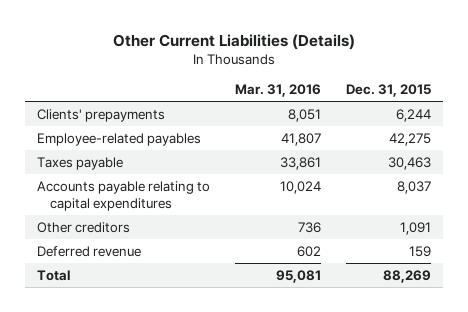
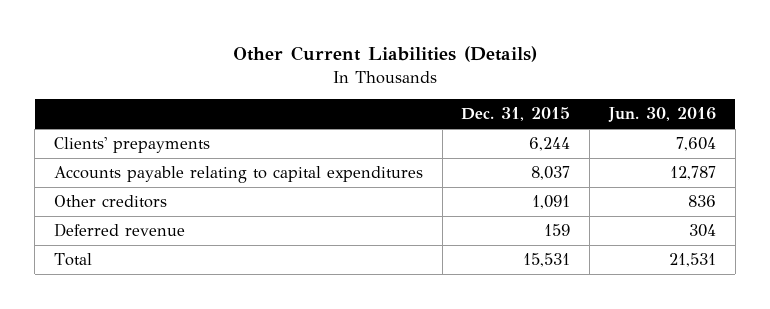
- | Mar. 31, 2016 | Dec. 31, 2015
+ | Dec. 31, 2015 | Jun. 30, 2016
- Employee-related payables | 41,807 | 42,275
- Taxes payable | 33,861 | 30,463
- Total | 95,081 | 88,269
+ Total | 15,531 | 21,531

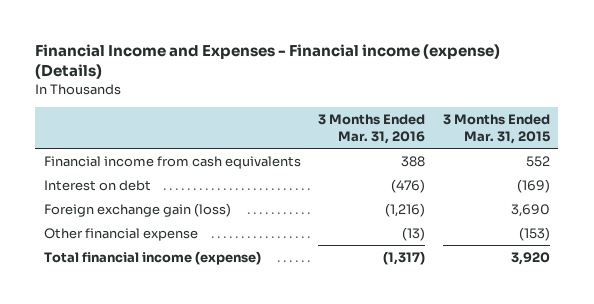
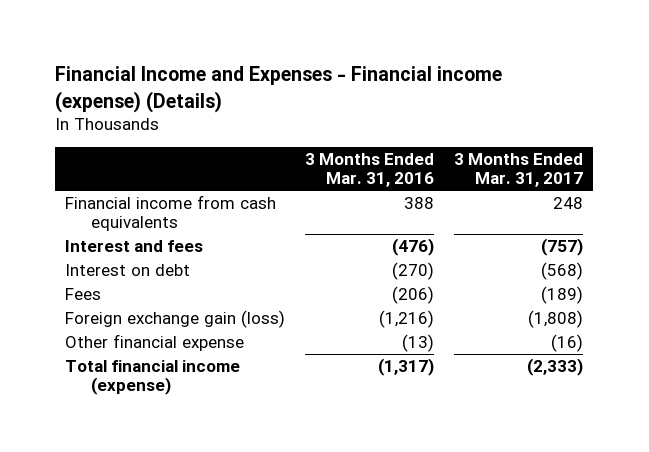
- | 3 Months Ended Mar. 31, 2016 | 3 Months Ended Mar. 31, 2015
+ | 3 Months Ended Mar. 31, 2016 | 3 Months Ended Mar. 31, 2017
- Interest on debt | (476) | (169)
+ Interest and fees | (476) | (757)
+ Interest on debt | (270) | (568)
+ Fees | (206) | (189)

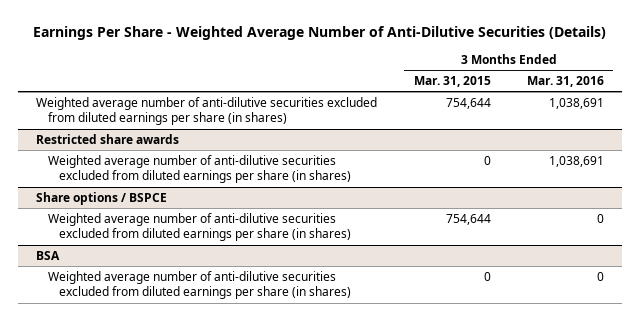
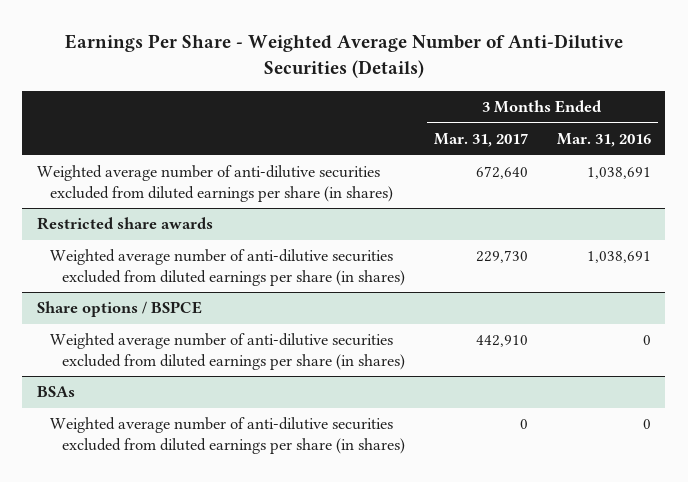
- | 3 Months Ended Mar. 31, 2015 | 3 Months Ended Mar. 31, 2016
+ | 3 Months Ended Mar. 31, 2017 | 3 Months Ended Mar. 31, 2016
- BSA
+ BSAs

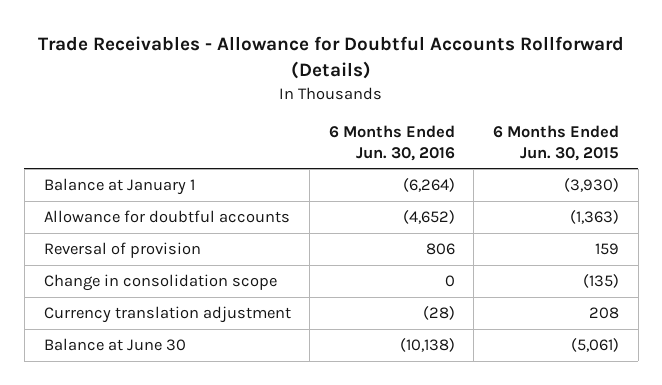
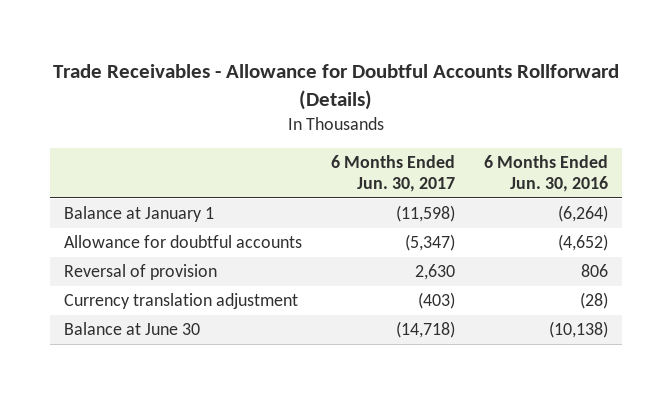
- | 6 Months Ended Jun. 30, 2016 | 6 Months Ended Jun. 30, 2015
+ | 6 Months Ended Jun. 30, 2017 | 6 Months Ended Jun. 30, 2016
- Change in consolidation scope | 0 | (135)

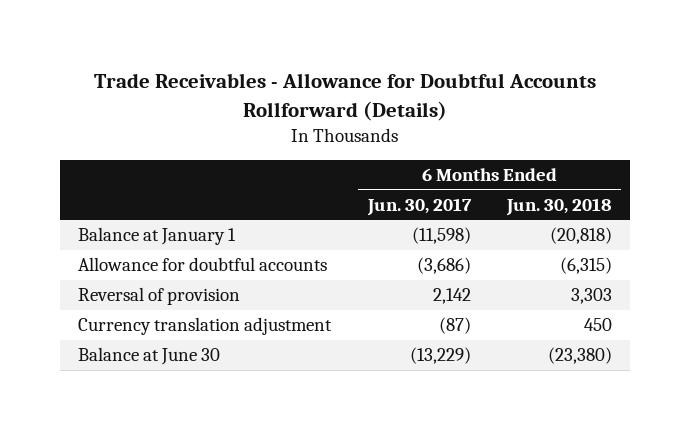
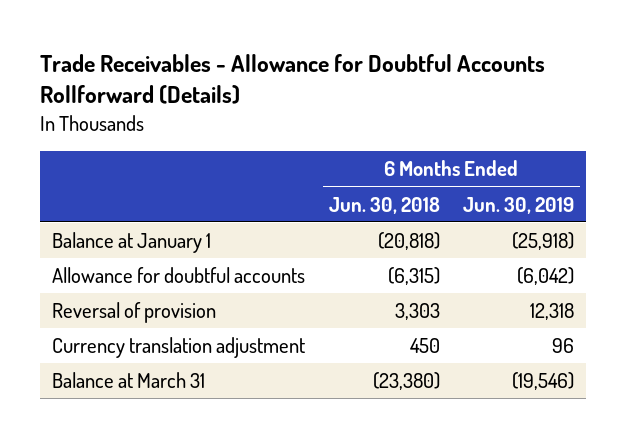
- | 6 Months Ended Jun. 30, 2017 | 6 Months Ended Jun. 30, 2018
+ | 6 Months Ended Jun. 30, 2018 | 6 Months Ended Jun. 30, 2019
- Balance at June 30 | (13,229) | (23,380)
+ Balance at March 31 | (23,380) | (19,546)

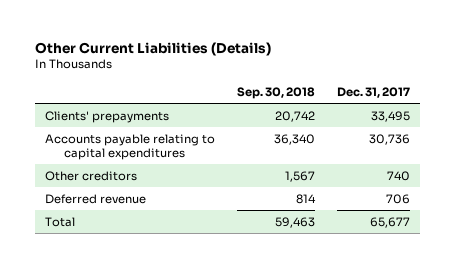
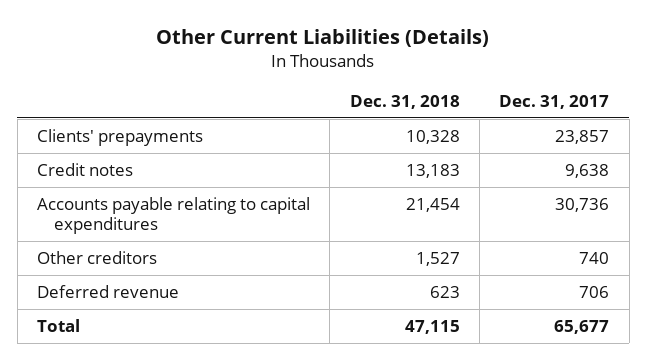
- | Sep. 30, 2018 | Dec. 31, 2017
+ | Dec. 31, 2018 | Dec. 31, 2017
- Clients' prepayments | 20,742 | 33,495
+ Clients' prepayments | 10,328 | 23,857
+ Credit notes | 13,183 | 9,638

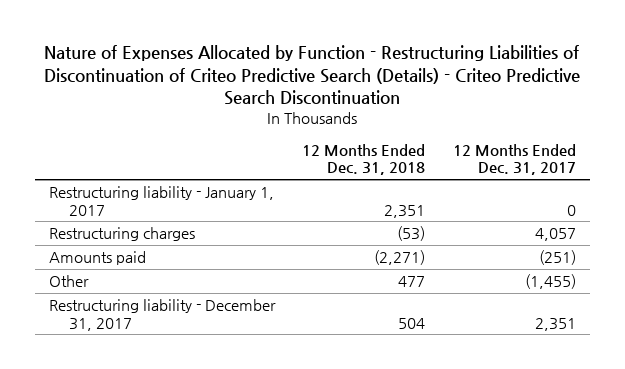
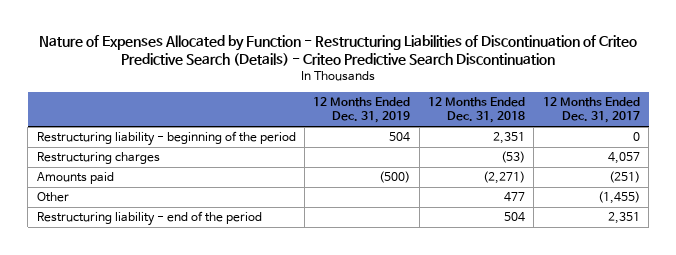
- | 12 Months Ended Dec. 31, 2018 | 12 Months Ended Dec. 31, 2017
+ | 12 Months Ended Dec. 31, 2019 | 12 Months Ended Dec. 31, 2018 | 12 Months Ended Dec. 31, 2017
- Restructuring liability - January 1, 2017 | 2,351 | 0
+ Restructuring liability - beginning of the period | 504 | 2,351 | 0
- Restructuring liability - December 31, 2017 | 504 | 2,351
+ Restructuring liability - end of the period | | 504 | 2,351

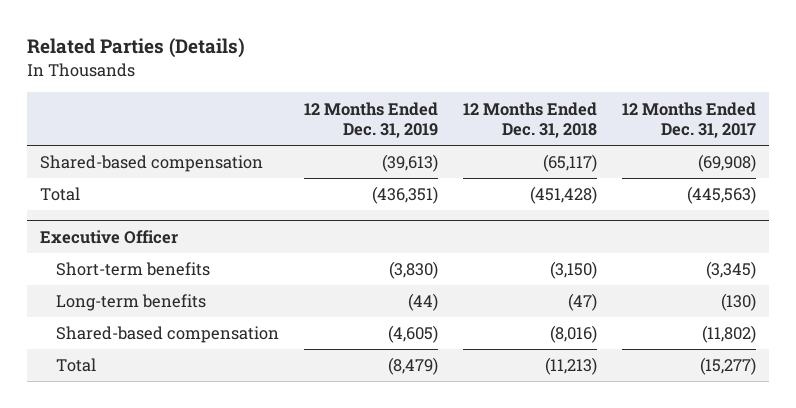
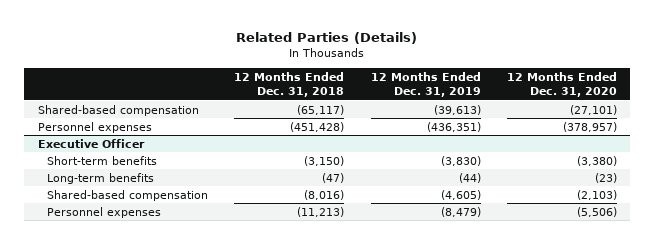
- | 12 Months Ended Dec. 31, 2019 | 12 Months Ended Dec. 31, 2018 | 12 Months Ended Dec. 31, 2017
+ | 12 Months Ended Dec. 31, 2018 | 12 Months Ended Dec. 31, 2019 | 12 Months Ended Dec. 31, 2020
- Total | (436,351) | (451,428) | (445,563)
+ Personnel expenses | (451,428) | (436,351) | (378,957)
@ Executive Officer
- Total | (8,479) | (11,213) | (15,277)
+ Personnel expenses | (11,213) | (8,479) | (5,506)

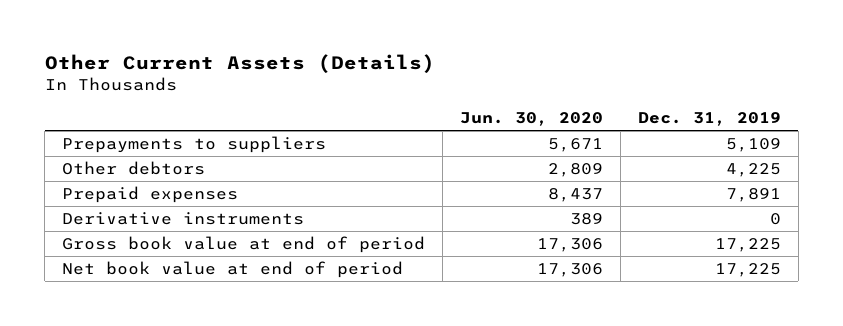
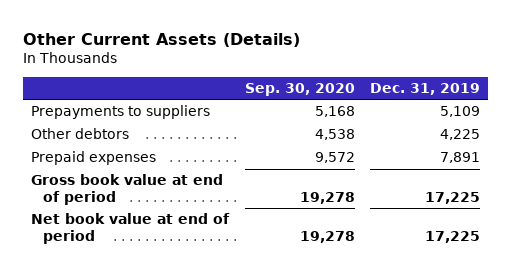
- | Jun. 30, 2020 | Dec. 31, 2019
+ | Sep. 30, 2020 | Dec. 31, 2019
- Derivative instruments | 389 | 0

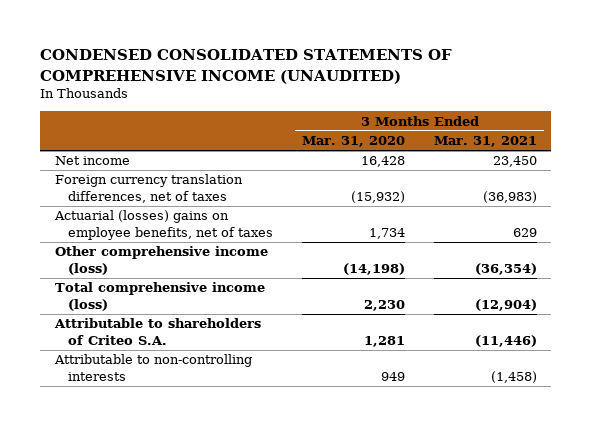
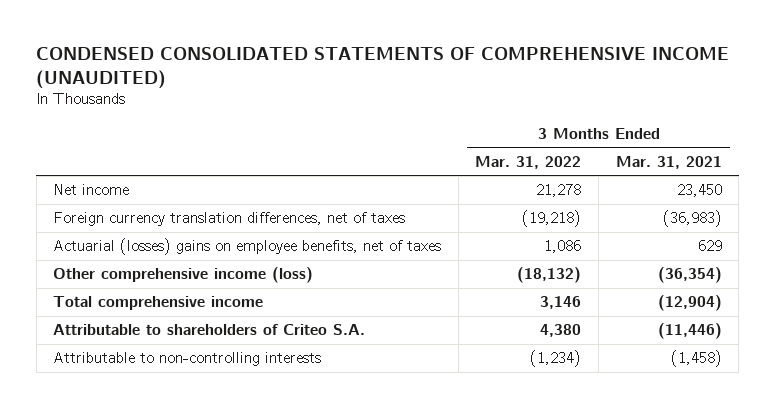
- | 3 Months Ended Mar. 31, 2020 | 3 Months Ended Mar. 31, 2021
+ | 3 Months Ended Mar. 31, 2022 | 3 Months Ended Mar. 31, 2021
- Total comprehensive income (loss) | 2,230 | (12,904)
+ Total comprehensive income | 3,146 | (12,904)

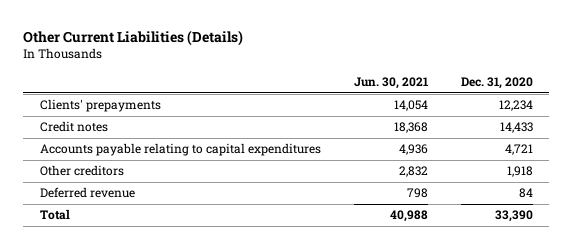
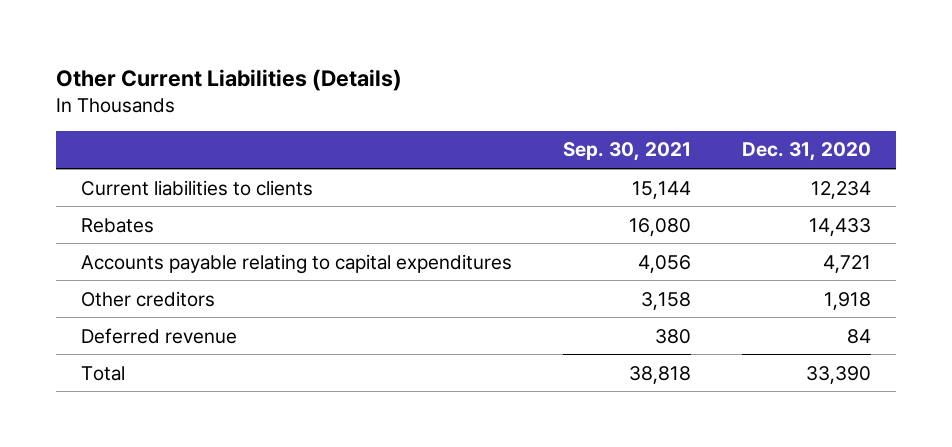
- | Jun. 30, 2021 | Dec. 31, 2020
+ | Sep. 30, 2021 | Dec. 31, 2020
- Clients' prepayments | 14,054 | 12,234
- Credit notes | 18,368 | 14,433
+ Current liabilities to clients | 15,144 | 12,234
+ Rebates | 16,080 | 14,433

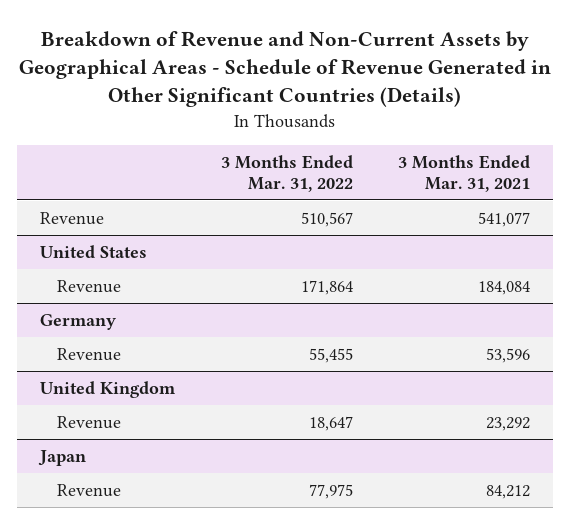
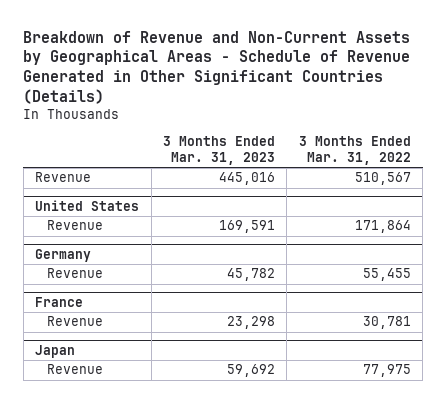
- | 3 Months Ended Mar. 31, 2022 | 3 Months Ended Mar. 31, 2021
+ | 3 Months Ended Mar. 31, 2023 | 3 Months Ended Mar. 31, 2022
- United Kingdom
- Revenue | 18,647 | 23,292
+ France
+ Revenue | 23,298 | 30,781

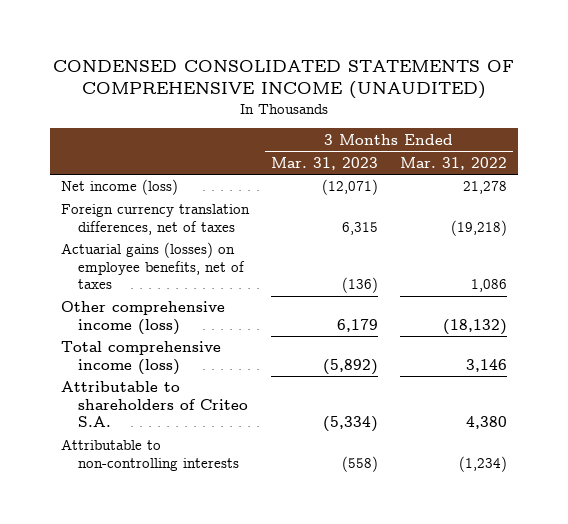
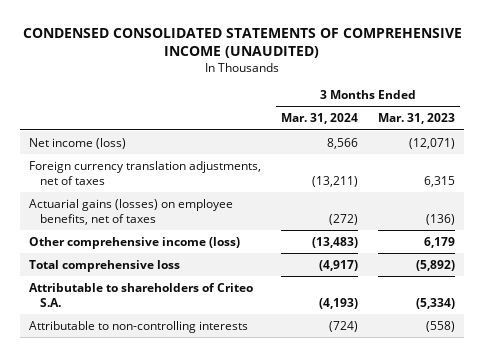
- | 3 Months Ended Mar. 31, 2023 | 3 Months Ended Mar. 31, 2022
+ | 3 Months Ended Mar. 31, 2024 | 3 Months Ended Mar. 31, 2023
- Foreign currency translation differences, net of taxes | 6,315 | (19,218)
+ Foreign currency translation adjustments, net of taxes | (13,211) | 6,315
- Total comprehensive income (loss) | (5,892) | 3,146
+ Total comprehensive loss | (4,917) | (5,892)

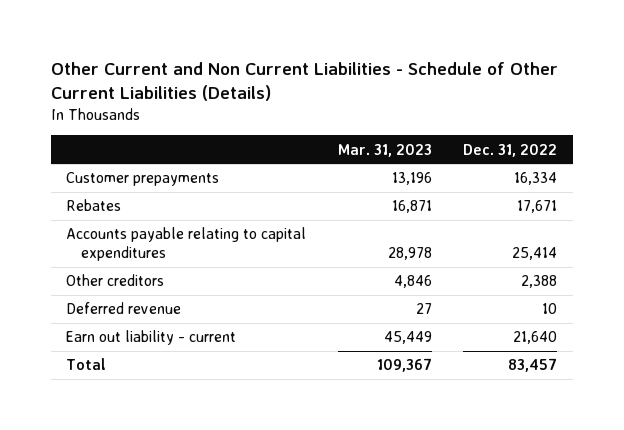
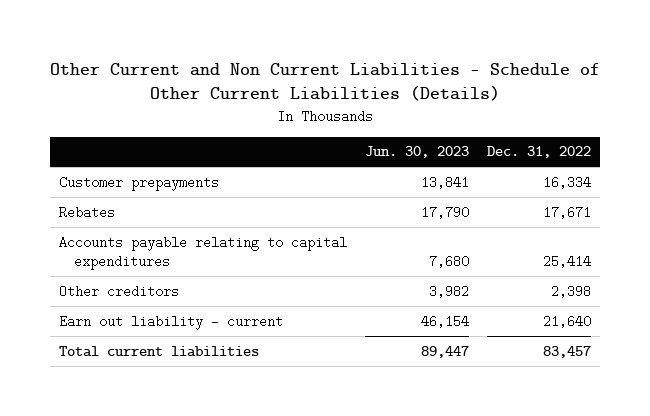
- | Mar. 31, 2023 | Dec. 31, 2022
+ | Jun. 30, 2023 | Dec. 31, 2022
- Other creditors | 4,846 | 2,388
- Deferred revenue | 27 | 10
+ Other creditors | 3,982 | 2,398
- Total | 109,367 | 83,457
+ Total current liabilities | 89,447 | 83,457

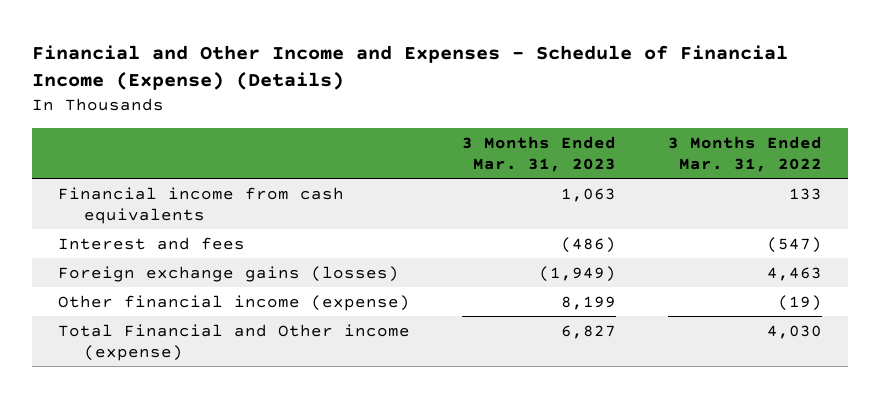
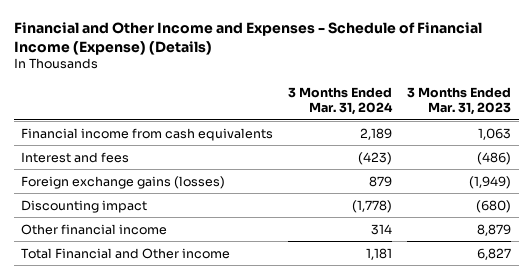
- | 3 Months Ended Mar. 31, 2023 | 3 Months Ended Mar. 31, 2022
+ | 3 Months Ended Mar. 31, 2024 | 3 Months Ended Mar. 31, 2023
- Other financial income (expense) | 8,199 | (19)
- Total Financial and Other income (expense) | 6,827 | 4,030
+ Discounting impact | (1,778) | (680)
+ Other financial income | 314 | 8,879
+ Total Financial and Other income | 1,181 | 6,827

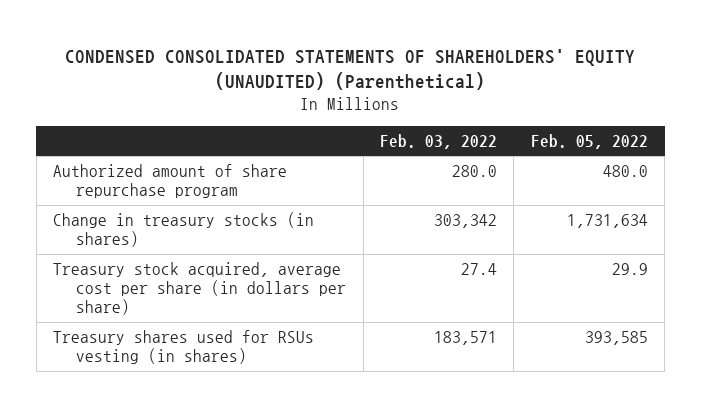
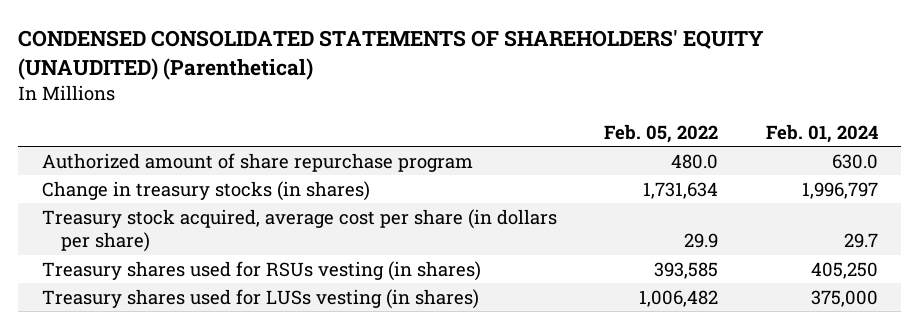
- | Feb. 03, 2022 | Feb. 05, 2022
+ | Feb. 05, 2022 | Feb. 01, 2024
+ Treasury shares used for LUSs vesting (in shares) | 1,006,482 | 375,000

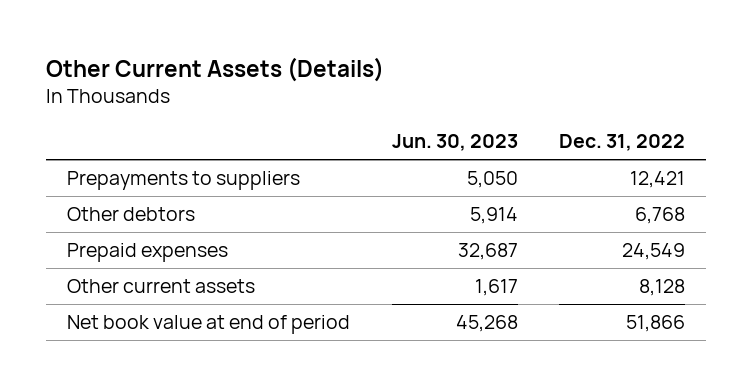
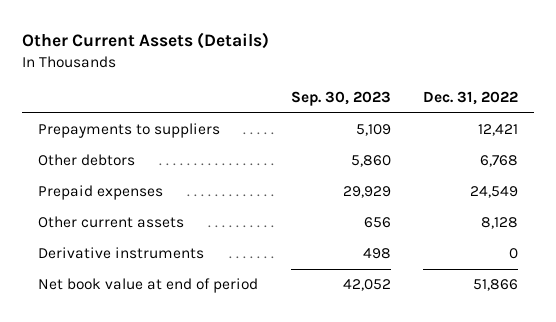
- | Jun. 30, 2023 | Dec. 31, 2022
+ | Sep. 30, 2023 | Dec. 31, 2022
+ Derivative instruments | 498 | 0

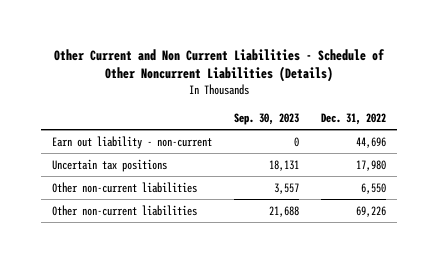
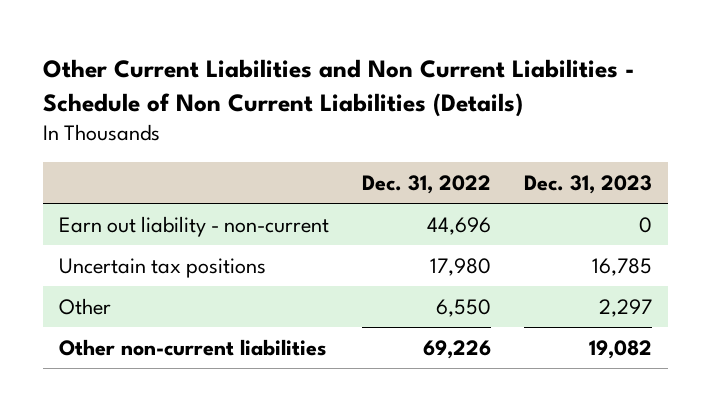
- Other Current and Non Current Liabilities - Schedule of Other Noncurrent Liabilities (Details)
+ Other Current Liabilities and Non Current Liabilities - Schedule of Non Current Liabilities (Details)
- | Sep. 30, 2023 | Dec. 31, 2022
+ | Dec. 31, 2022 | Dec. 31, 2023
- Other non-current liabilities | 3,557 | 6,550
+ Other | 6,550 | 2,297

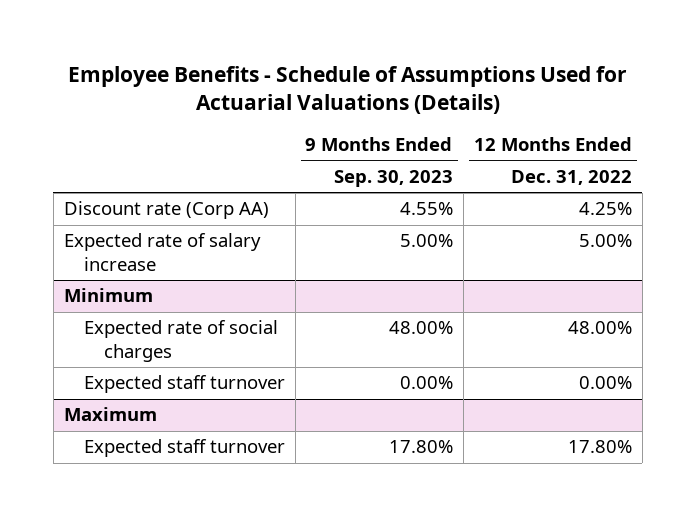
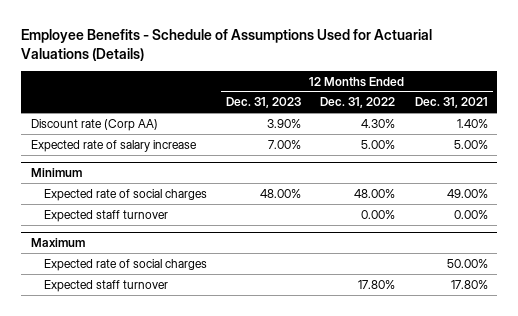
- | 9 Months Ended Sep. 30, 2023 | 12 Months Ended Dec. 31, 2022
+ | 12 Months Ended Dec. 31, 2023 | 12 Months Ended Dec. 31, 2022 | 12 Months Ended Dec. 31, 2021
- Discount rate (Corp AA) | 4.55% | 4.25%
+ Discount rate (Corp AA) | 3.90% | 4.30% | 1.40%
@ Maximum
+ Expected rate of social charges | | | 50.00%

